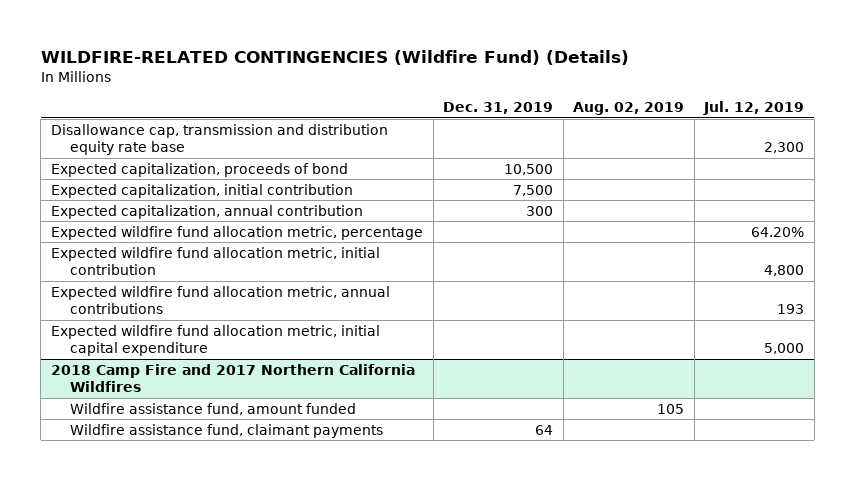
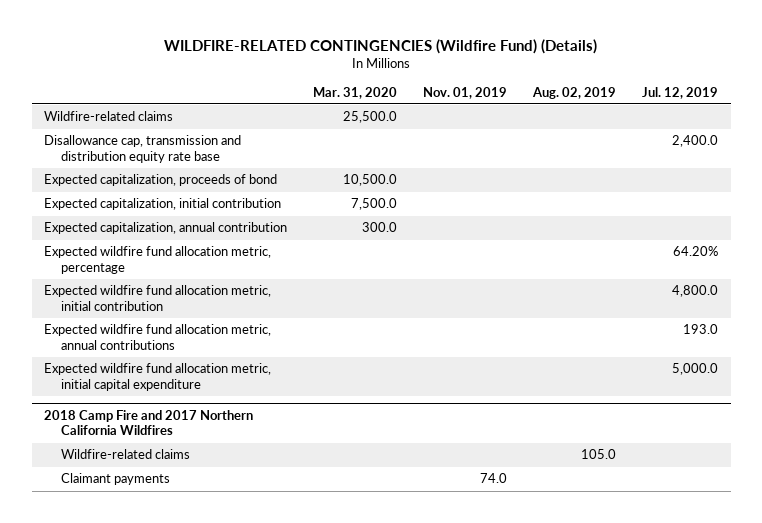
- | Dec. 31, 2019 | Aug. 02, 2019 | Jul. 12, 2019
+ | Mar. 31, 2020 | Nov. 01, 2019 | Aug. 02, 2019 | Jul. 12, 2019
- Disallowance cap, transmission and distribution equity rate base | | | 2,300
+ Wildfire-related claims | 25,500.0 | | |
+ Disallowance cap, transmission and distribution equity rate base | | | | 2,400.0
- Expected wildfire fund allocation metric, initial contribution | | | 4,800
- Expected wildfire fund allocation metric, annual contributions | | | 193
- Expected wildfire fund allocation metric, initial capital expenditure | | | 5,000
+ Expected wildfire fund allocation metric, initial contribution | | | | 4,800.0
+ Expected wildfire fund allocation metric, annual contributions | | | | 193.0
+ Expected wildfire fund allocation metric, initial capital expenditure | | | | 5,000.0
@ 2018 Camp Fire and 2017 Northern California Wildfires
- Wildfire assistance fund, amount funded | | 105 |
- Wildfire assistance fund, claimant payments | 64 | |
+ Wildfire-related claims | | | 105.0 |
+ Claimant payments | | 74.0 | |

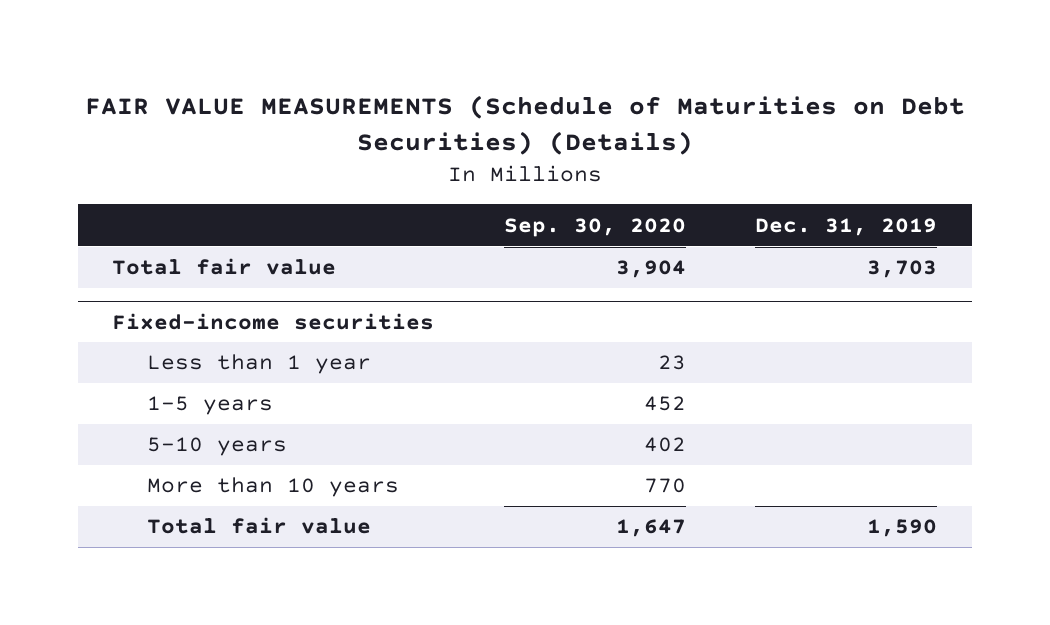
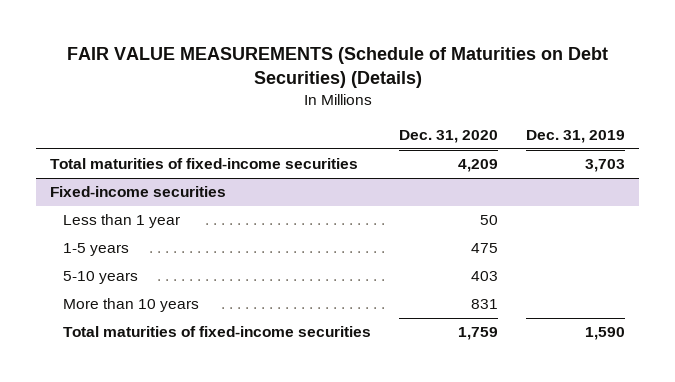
- | Sep. 30, 2020 | Dec. 31, 2019
+ | Dec. 31, 2020 | Dec. 31, 2019
- Total fair value | 3,904 | 3,703
+ Total maturities of fixed-income securities | 4,209 | 3,703
@ Fixed-income securities
- Total fair value | 1,647 | 1,590
+ Total maturities of fixed-income securities | 1,759 | 1,590

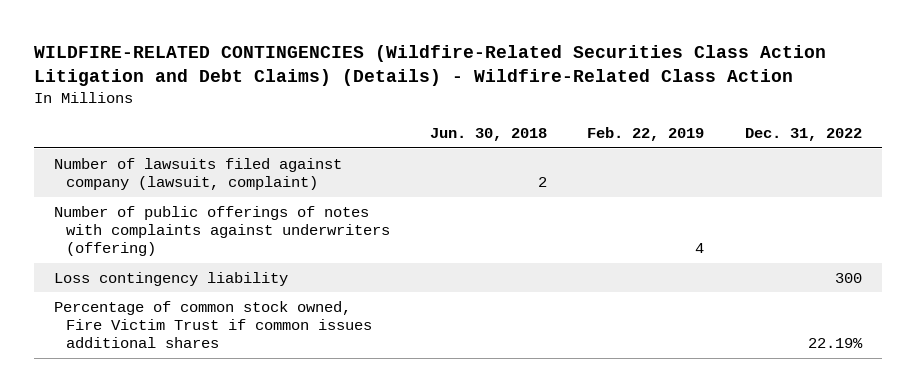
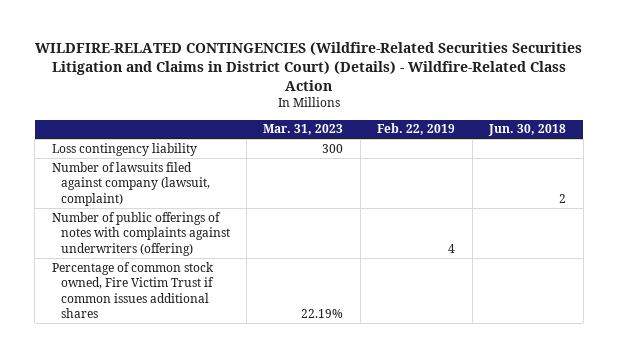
- WILDFIRE-RELATED CONTINGENCIES (Wildfire-Related Securities Class Action Litigation and Debt Claims) (Details) - Wildfire-Related Class Action
+ WILDFIRE-RELATED CONTINGENCIES (Wildfire-Related Securities Securities Litigation and Claims in District Court) (Details) - Wildfire-Related Class Action
- | Jun. 30, 2018 | Feb. 22, 2019 | Dec. 31, 2022
+ | Mar. 31, 2023 | Feb. 22, 2019 | Jun. 30, 2018
moved up: Loss contingency liability | 300 | |

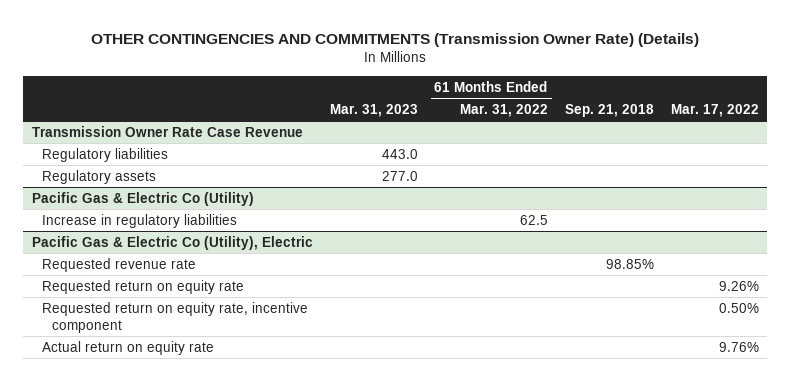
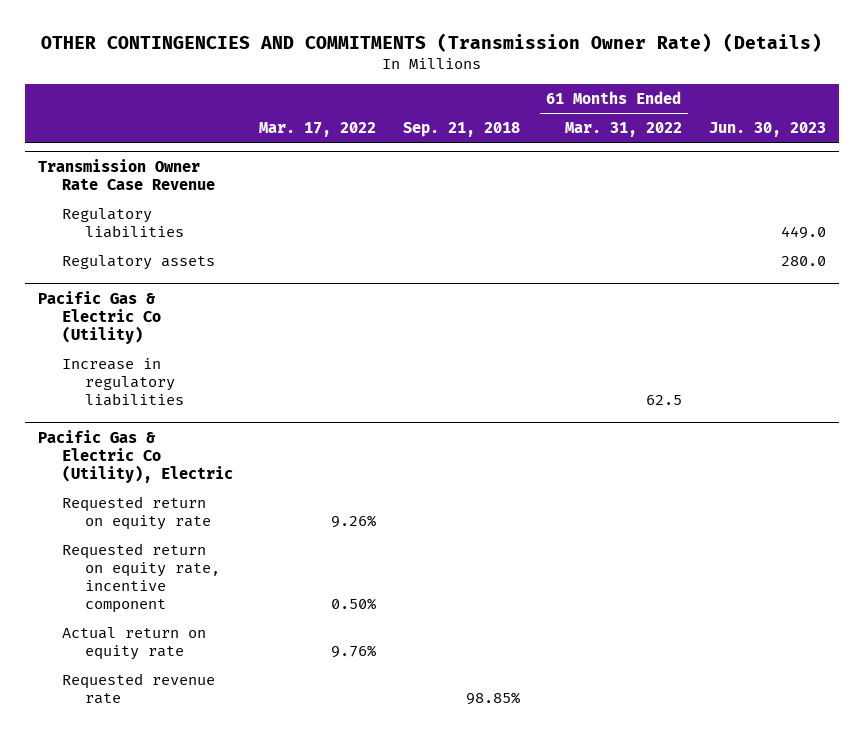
- | Mar. 31, 2023 | 61 Months Ended Mar. 31, 2022 | Sep. 21, 2018 | Mar. 17, 2022
+ | Mar. 17, 2022 | Sep. 21, 2018 | 61 Months Ended Mar. 31, 2022 | Jun. 30, 2023
@ Pacific Gas & Electric Co (Utility), Electric
moved down: Requested revenue rate | | 98.85% | |

